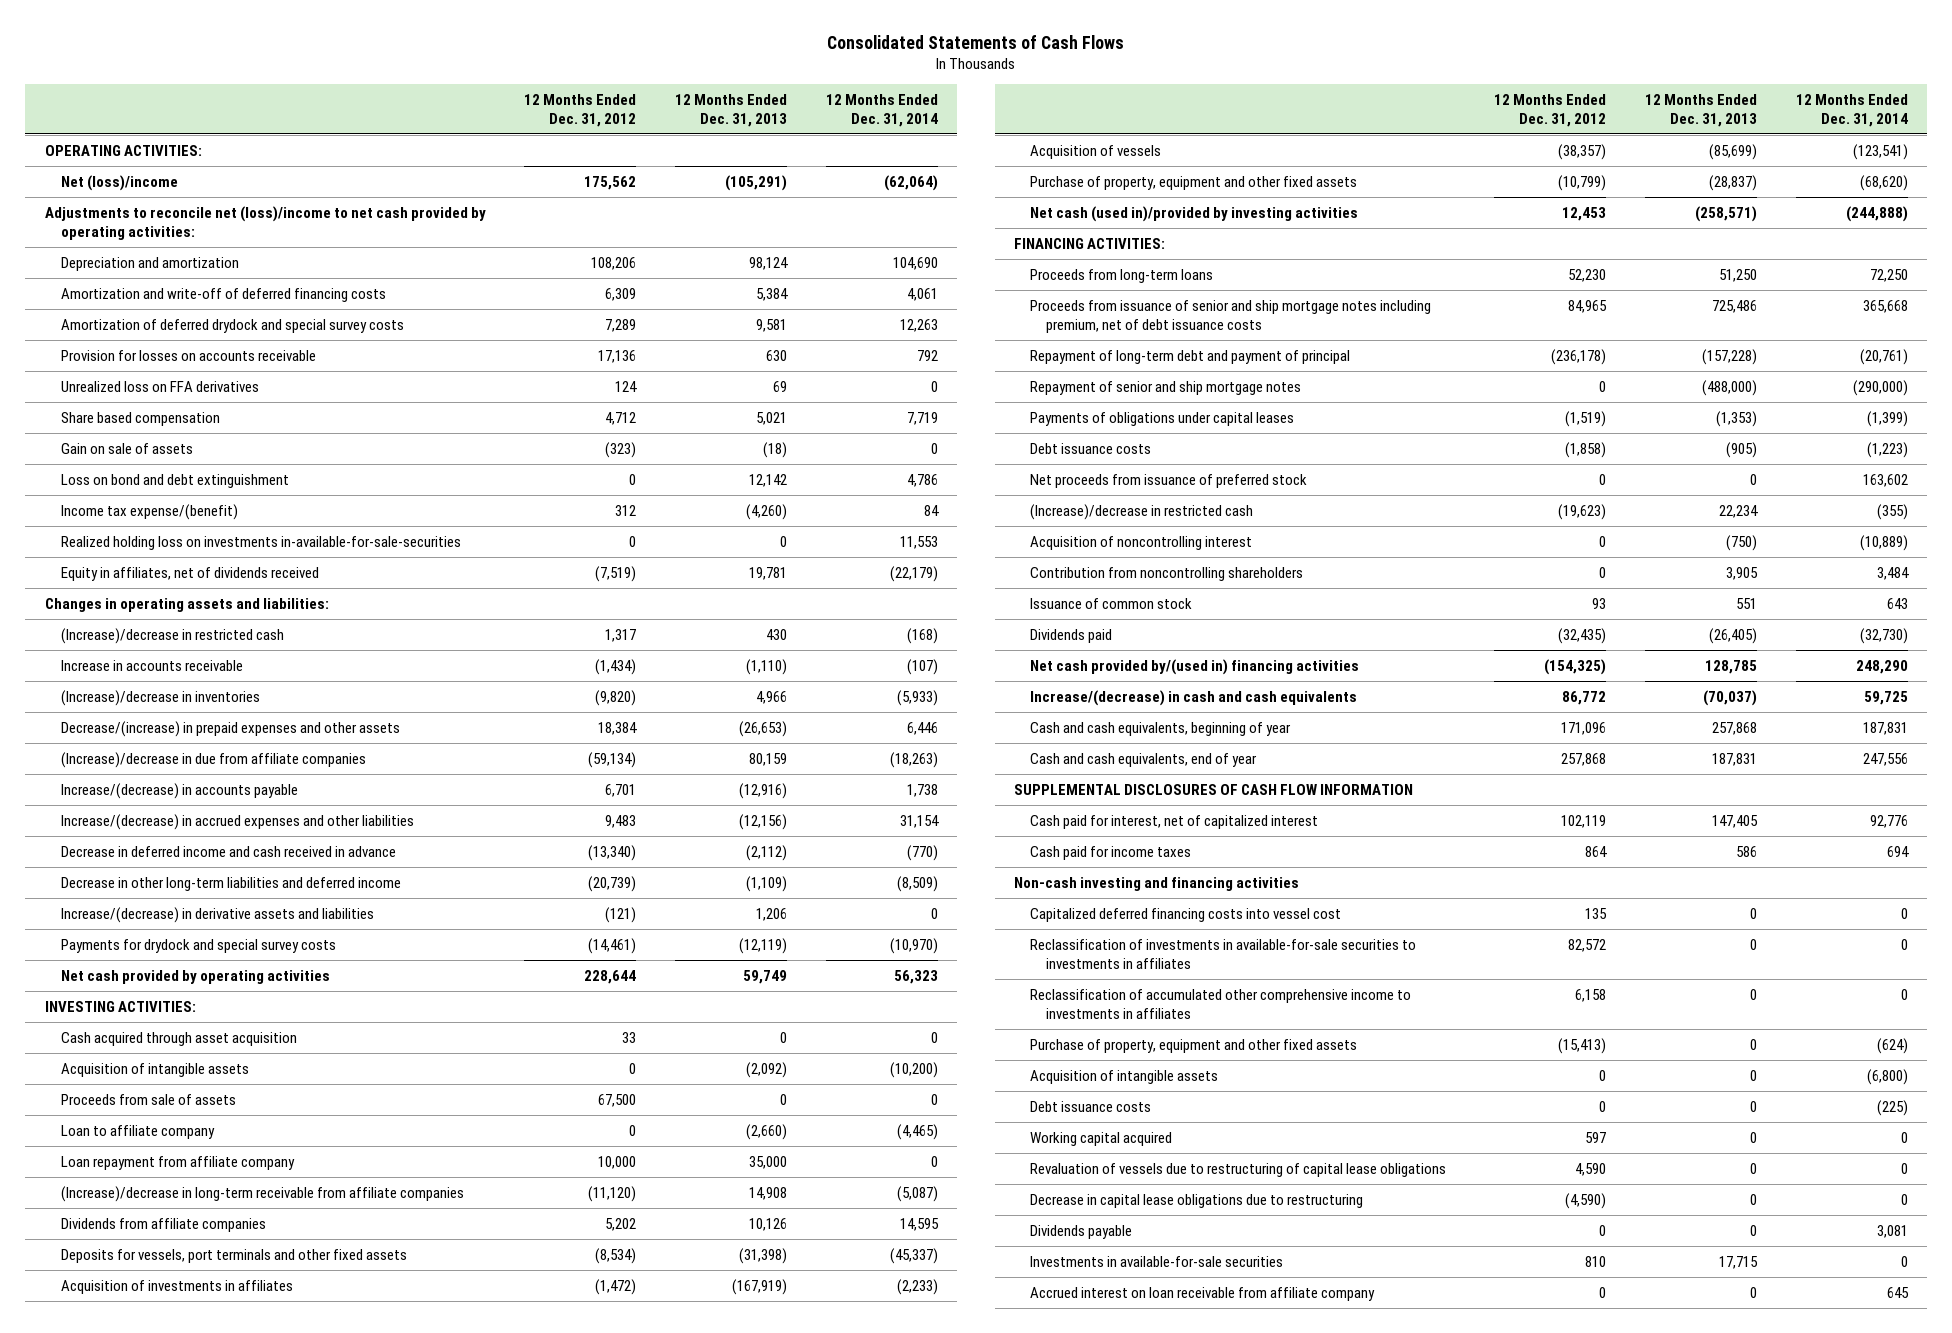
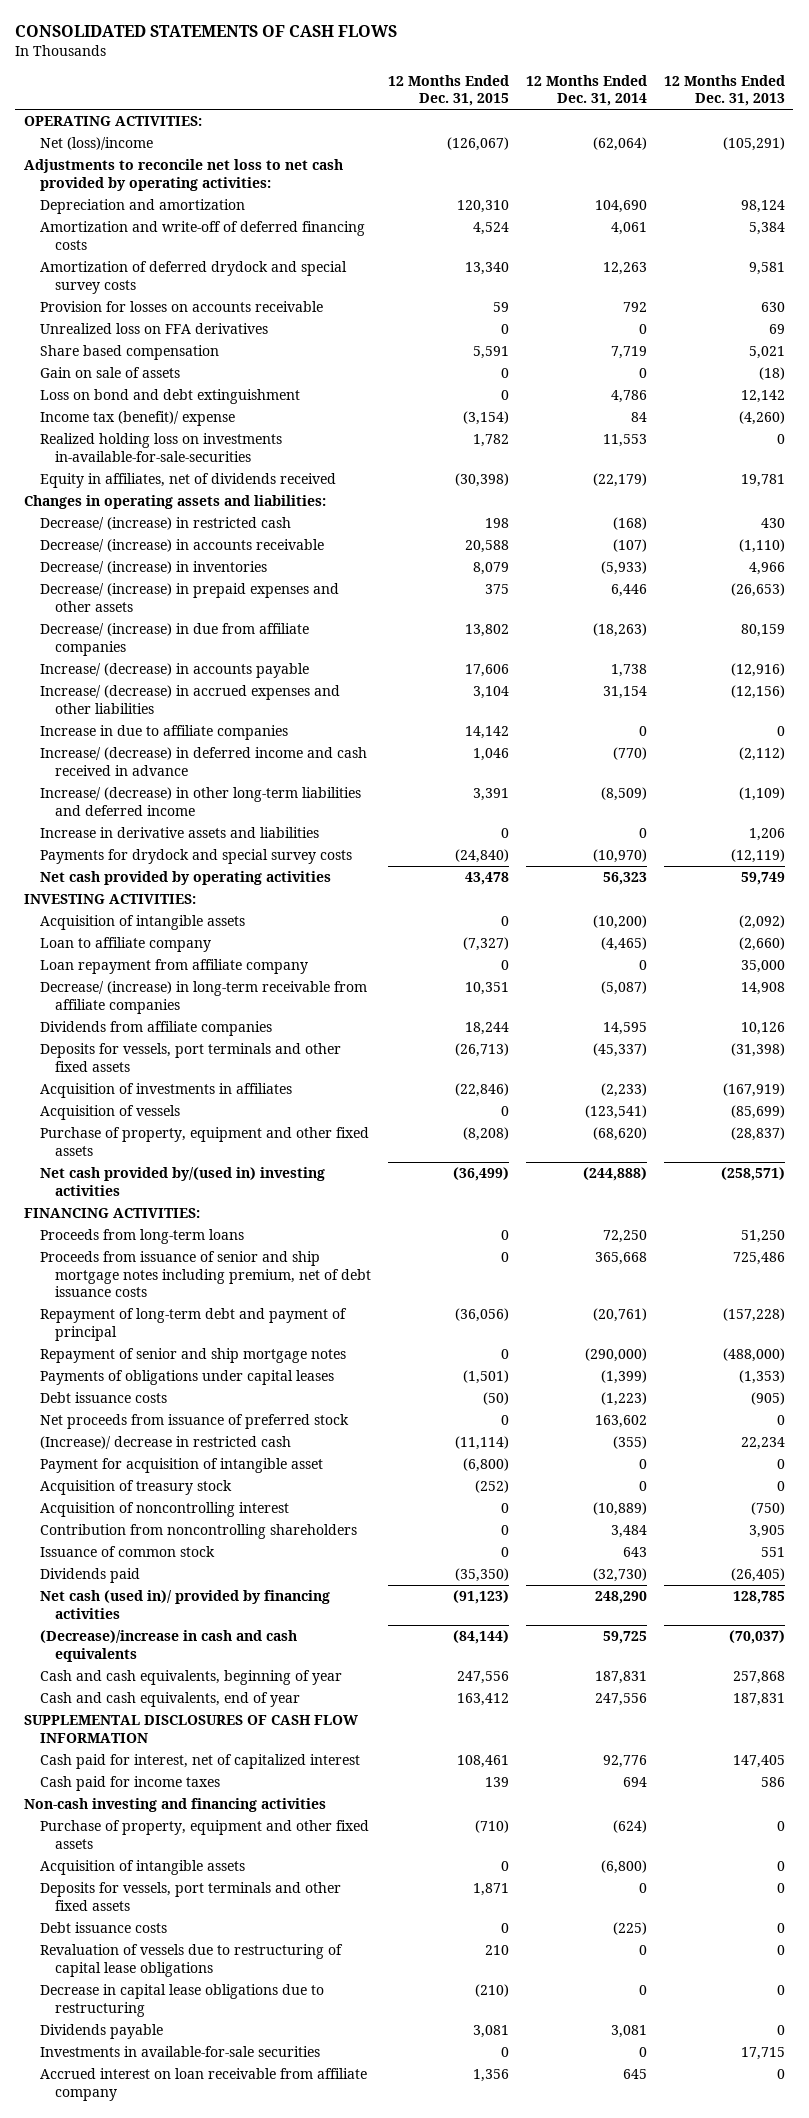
- Consolidated Statements of Cash Flows
+ CONSOLIDATED STATEMENTS OF CASH FLOWS
- | 12 Months Ended Dec. 31, 2012 | 12 Months Ended Dec. 31, 2013 | 12 Months Ended Dec. 31, 2014
+ | 12 Months Ended Dec. 31, 2015 | 12 Months Ended Dec. 31, 2014 | 12 Months Ended Dec. 31, 2013
- Adjustments to reconcile net (loss)/income to net cash provided by operating activities:
+ Adjustments to reconcile net loss to net cash provided by operating activities:
- Income tax expense/(benefit) | 312 | (4,260) | 84
+ Income tax (benefit)/ expense | (3,154) | 84 | (4,260)
- (Increase)/decrease in restricted cash | 1,317 | 430 | (168)
- Increase in accounts receivable | (1,434) | (1,110) | (107)
- (Increase)/decrease in inventories | (9,820) | 4,966 | (5,933)
- Decrease/(increase) in prepaid expenses and other assets | 18,384 | (26,653) | 6,446
- (Increase)/decrease in due from affiliate companies | (59,134) | 80,159 | (18,263)
- Increase/(decrease) in accounts payable | 6,701 | (12,916) | 1,738
- Increase/(decrease) in accrued expenses and other liabilities | 9,483 | (12,156) | 31,154
- Decrease in deferred income and cash received in advance | (13,340) | (2,112) | (770)
- Decrease in other long-term liabilities and deferred income | (20,739) | (1,109) | (8,509)
- Increase/(decrease) in derivative assets and liabilities | (121) | 1,206 | 0
+ Decrease/ (increase) in restricted cash | 198 | (168) | 430
+ Decrease/ (increase) in accounts receivable | 20,588 | (107) | (1,110)
+ Decrease/ (increase) in inventories | 8,079 | (5,933) | 4,966
+ Decrease/ (increase) in prepaid expenses and other assets | 375 | 6,446 | (26,653)
+ Decrease/ (increase) in due from affiliate companies | 13,802 | (18,263) | 80,159
+ Increase/ (decrease) in accounts payable | 17,606 | 1,738 | (12,916)
+ Increase/ (decrease) in accrued expenses and other liabilities | 3,104 | 31,154 | (12,156)
+ Increase in due to affiliate companies | 14,142 | 0 | 0
+ Increase/ (decrease) in deferred income and cash received in advance | 1,046 | (770) | (2,112)
+ Increase/ (decrease) in other long-term liabilities and deferred income | 3,391 | (8,509) | (1,109)
+ Increase in derivative assets and liabilities | 0 | 0 | 1,206
- Cash acquired through asset acquisition | 33 | 0 | 0
- Proceeds from sale of assets | 67,500 | 0 | 0
- (Increase)/decrease in long-term receivable from affiliate companies | (11,120) | 14,908 | (5,087)
+ Decrease/ (increase) in long-term receivable from affiliate companies | 10,351 | (5,087) | 14,908
- Net cash (used in)/provided by investing activities | 12,453 | (258,571) | (244,888)
+ Net cash provided by/(used in) investing activities | (36,499) | (244,888) | (258,571)
- (Increase)/decrease in restricted cash | (19,623) | 22,234 | (355)
+ (Increase)/ decrease in restricted cash | (11,114) | (355) | 22,234
+ Payment for acquisition of intangible asset | (6,800) | 0 | 0
+ Acquisition of treasury stock | (252) | 0 | 0
- Net cash provided by/(used in) financing activities | (154,325) | 128,785 | 248,290
- Increase/(decrease) in cash and cash equivalents | 86,772 | (70,037) | 59,725
+ Net cash (used in)/ provided by financing activities | (91,123) | 248,290 | 128,785
+ (Decrease)/increase in cash and cash equivalents | (84,144) | 59,725 | (70,037)
- Capitalized deferred financing costs into vessel cost | 135 | 0 | 0
- Reclassification of investments in available-for-sale securities to investments in affiliates | 82,572 | 0 | 0
- Reclassification of accumulated other comprehensive income to investments in affiliates | 6,158 | 0 | 0
+ Deposits for vessels, port terminals and other fixed assets | 1,871 | 0 | 0
- Working capital acquired | 597 | 0 | 0

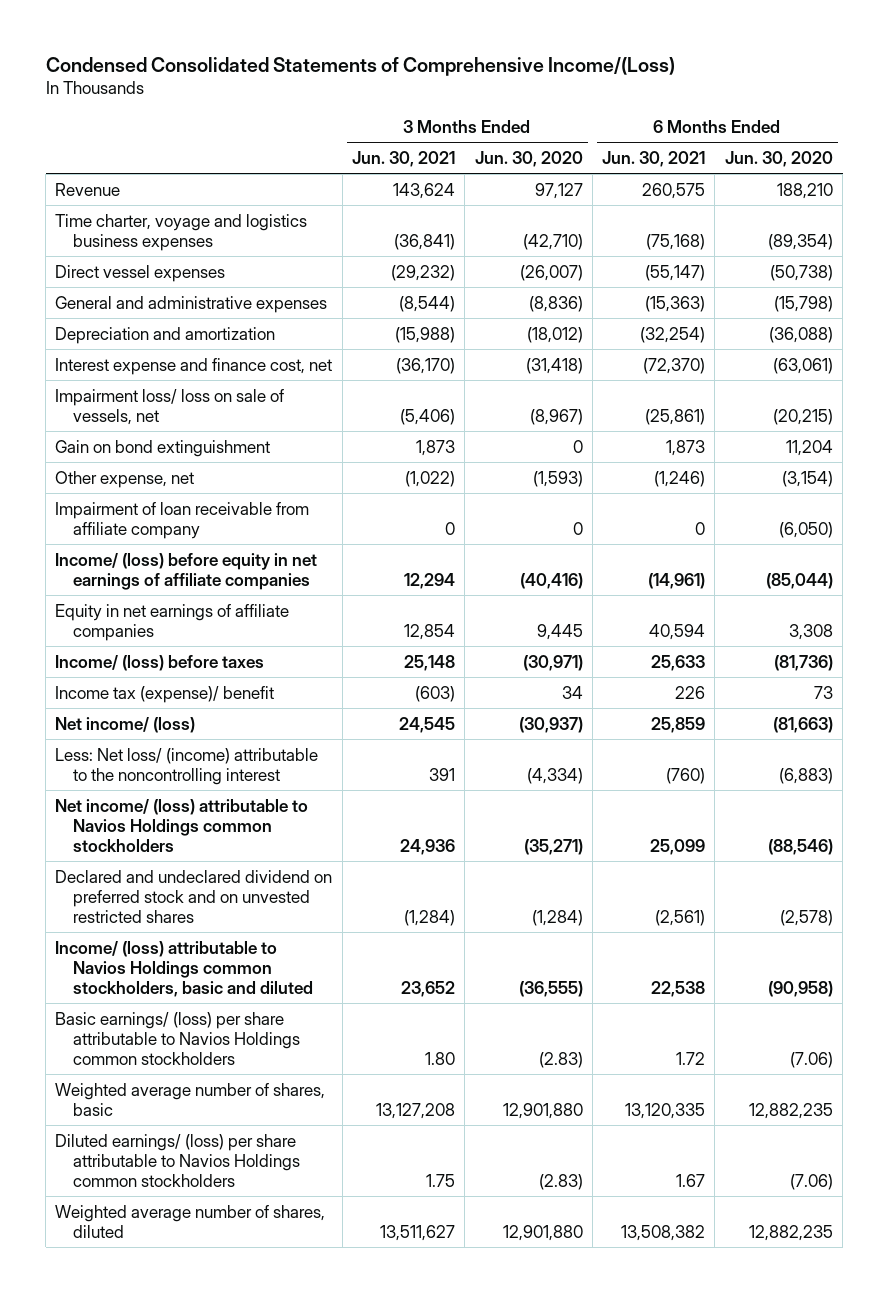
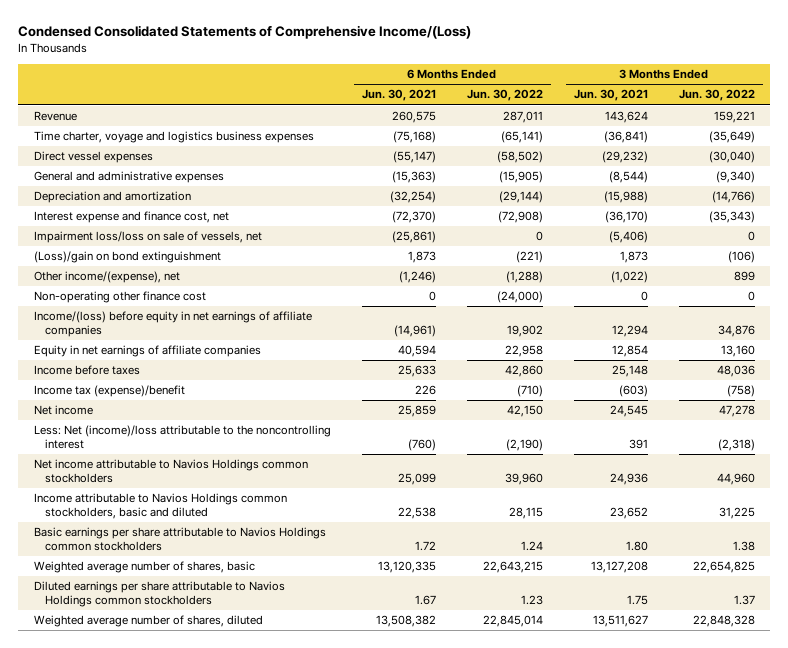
- | 3 Months Ended Jun. 30, 2021 | 3 Months Ended Jun. 30, 2020 | 6 Months Ended Jun. 30, 2021 | 6 Months Ended Jun. 30, 2020
+ | 6 Months Ended Jun. 30, 2021 | 6 Months Ended Jun. 30, 2022 | 3 Months Ended Jun. 30, 2021 | 3 Months Ended Jun. 30, 2022
- Impairment loss/ loss on sale of vessels, net | (5,406) | (8,967) | (25,861) | (20,215)
- Gain on bond extinguishment | 1,873 | 0 | 1,873 | 11,204
- Other expense, net | (1,022) | (1,593) | (1,246) | (3,154)
- Impairment of loan receivable from affiliate company | 0 | 0 | 0 | (6,050)
- Income/ (loss) before equity in net earnings of affiliate companies | 12,294 | (40,416) | (14,961) | (85,044)
+ Impairment loss/loss on sale of vessels, net | (25,861) | 0 | (5,406) | 0
+ (Loss)/gain on bond extinguishment | 1,873 | (221) | 1,873 | (106)
+ Other income/(expense), net | (1,246) | (1,288) | (1,022) | 899
+ Non-operating other finance cost | 0 | (24,000) | 0 | 0
+ Income/(loss) before equity in net earnings of affiliate companies | (14,961) | 19,902 | 12,294 | 34,876
- Income/ (loss) before taxes | 25,148 | (30,971) | 25,633 | (81,736)
- Income tax (expense)/ benefit | (603) | 34 | 226 | 73
- Net income/ (loss) | 24,545 | (30,937) | 25,859 | (81,663)
- Less: Net loss/ (income) attributable to the noncontrolling interest | 391 | (4,334) | (760) | (6,883)
- Net income/ (loss) attributable to Navios Holdings common stockholders | 24,936 | (35,271) | 25,099 | (88,546)
- Declared and undeclared dividend on preferred stock and on unvested restricted shares | (1,284) | (1,284) | (2,561) | (2,578)
- Income/ (loss) attributable to Navios Holdings common stockholders, basic and diluted | 23,652 | (36,555) | 22,538 | (90,958)
- Basic earnings/ (loss) per share attributable to Navios Holdings common stockholders | 1.80 | (2.83) | 1.72 | (7.06)
+ Income before taxes | 25,633 | 42,860 | 25,148 | 48,036
+ Income tax (expense)/benefit | 226 | (710) | (603) | (758)
+ Net income | 25,859 | 42,150 | 24,545 | 47,278
+ Less: Net (income)/loss attributable to the noncontrolling interest | (760) | (2,190) | 391 | (2,318)
+ Net income attributable to Navios Holdings common stockholders | 25,099 | 39,960 | 24,936 | 44,960
+ Income attributable to Navios Holdings common stockholders, basic and diluted | 22,538 | 28,115 | 23,652 | 31,225
+ Basic earnings per share attributable to Navios Holdings common stockholders | 1.72 | 1.24 | 1.80 | 1.38
- Diluted earnings/ (loss) per share attributable to Navios Holdings common stockholders | 1.75 | (2.83) | 1.67 | (7.06)
+ Diluted earnings per share attributable to Navios Holdings common stockholders | 1.67 | 1.23 | 1.75 | 1.37

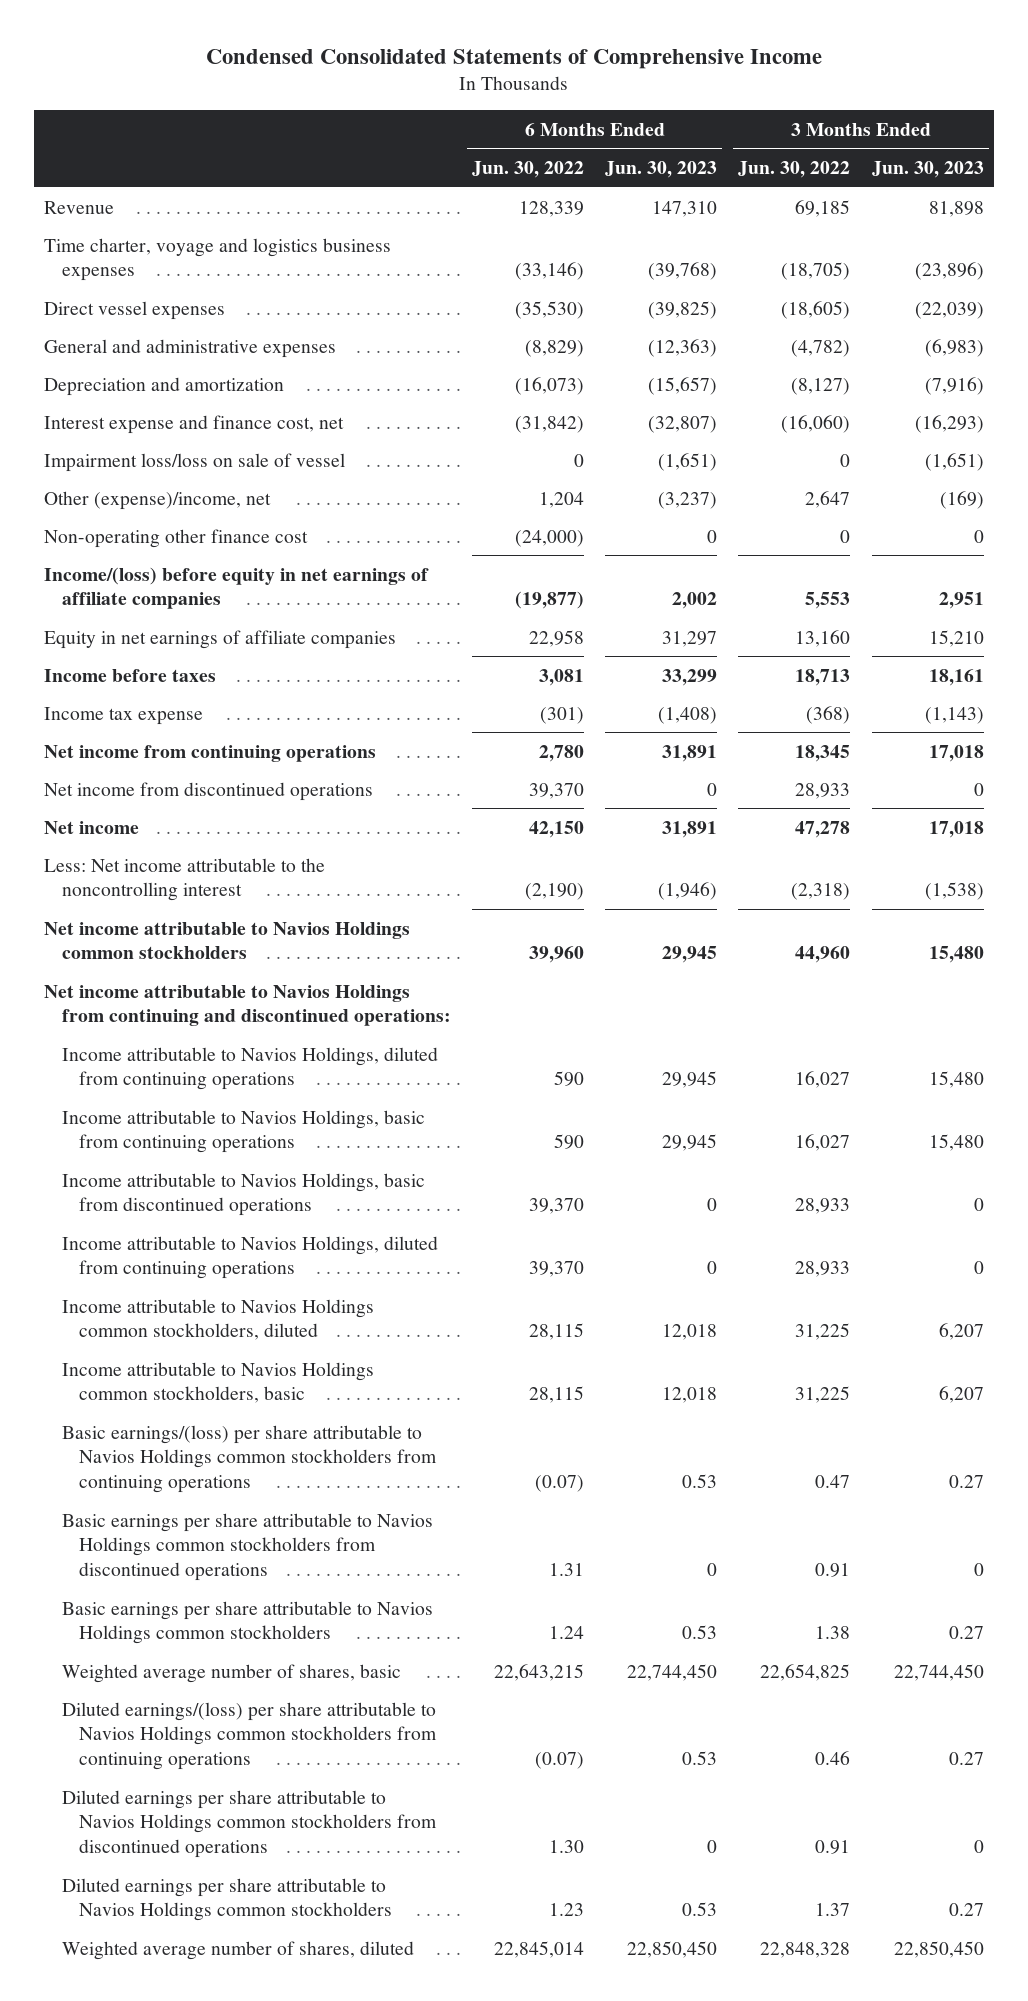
- Condensed Consolidated Statements of Comprehensive Income/(Loss)
+ Condensed Consolidated Statements of Comprehensive Income
- | 6 Months Ended Jun. 30, 2021 | 6 Months Ended Jun. 30, 2022 | 3 Months Ended Jun. 30, 2021 | 3 Months Ended Jun. 30, 2022
+ | 6 Months Ended Jun. 30, 2022 | 6 Months Ended Jun. 30, 2023 | 3 Months Ended Jun. 30, 2022 | 3 Months Ended Jun. 30, 2023
- Revenue | 260,575 | 287,011 | 143,624 | 159,221
- Time charter, voyage and logistics business expenses | (75,168) | (65,141) | (36,841) | (35,649)
- Direct vessel expenses | (55,147) | (58,502) | (29,232) | (30,040)
- General and administrative expenses | (15,363) | (15,905) | (8,544) | (9,340)
- Depreciation and amortization | (32,254) | (29,144) | (15,988) | (14,766)
- Interest expense and finance cost, net | (72,370) | (72,908) | (36,170) | (35,343)
- Impairment loss/loss on sale of vessels, net | (25,861) | 0 | (5,406) | 0
- (Loss)/gain on bond extinguishment | 1,873 | (221) | 1,873 | (106)
- Other income/(expense), net | (1,246) | (1,288) | (1,022) | 899
+ Revenue | 128,339 | 147,310 | 69,185 | 81,898
+ Time charter, voyage and logistics business expenses | (33,146) | (39,768) | (18,705) | (23,896)
+ Direct vessel expenses | (35,530) | (39,825) | (18,605) | (22,039)
+ General and administrative expenses | (8,829) | (12,363) | (4,782) | (6,983)
+ Depreciation and amortization | (16,073) | (15,657) | (8,127) | (7,916)
+ Interest expense and finance cost, net | (31,842) | (32,807) | (16,060) | (16,293)
+ Impairment loss/loss on sale of vessel | 0 | (1,651) | 0 | (1,651)
+ Other (expense)/income, net | 1,204 | (3,237) | 2,647 | (169)
- Income/(loss) before equity in net earnings of affiliate companies | (14,961) | 19,902 | 12,294 | 34,876
+ Income/(loss) before equity in net earnings of affiliate companies | (19,877) | 2,002 | 5,553 | 2,951
- Income before taxes | 25,633 | 42,860 | 25,148 | 48,036
- Income tax (expense)/benefit | 226 | (710) | (603) | (758)
+ Income before taxes | 3,081 | 33,299 | 18,713 | 18,161
+ Income tax expense | (301) | (1,408) | (368) | (1,143)
+ Net income from continuing operations | 2,780 | 31,891 | 18,345 | 17,018
+ Net income from discontinued operations | 39,370 | 0 | 28,933 | 0
- Less: Net (income)/loss attributable to the noncontrolling interest | (760) | (2,190) | 391 | (2,318)
+ Less: Net income attributable to the noncontrolling interest | (2,190) | (1,946) | (2,318) | (1,538)
- Income attributable to Navios Holdings common stockholders, basic and diluted | 22,538 | 28,115 | 23,652 | 31,225
+ Net income attributable to Navios Holdings from continuing and discontinued operations:
+ Income attributable to Navios Holdings, diluted from continuing operations | 590 | 29,945 | 16,027 | 15,480
+ Income attributable to Navios Holdings, basic from continuing operations | 590 | 29,945 | 16,027 | 15,480
+ Income attributable to Navios Holdings, basic from discontinued operations | 39,370 | 0 | 28,933 | 0
+ Income attributable to Navios Holdings, diluted from continuing operations | 39,370 | 0 | 28,933 | 0
+ Income attributable to Navios Holdings common stockholders, diluted | 28,115 | 12,018 | 31,225 | 6,207
+ Income attributable to Navios Holdings common stockholders, basic | 28,115 | 12,018 | 31,225 | 6,207
+ Basic earnings/(loss) per share attributable to Navios Holdings common stockholders from continuing operations | (0.07) | 0.53 | 0.47 | 0.27
+ Basic earnings per share attributable to Navios Holdings common stockholders from discontinued operations | 1.31 | 0 | 0.91 | 0
+ Diluted earnings/(loss) per share attributable to Navios Holdings common stockholders from continuing operations | (0.07) | 0.53 | 0.46 | 0.27
+ Diluted earnings per share attributable to Navios Holdings common stockholders from discontinued operations | 1.30 | 0 | 0.91 | 0

